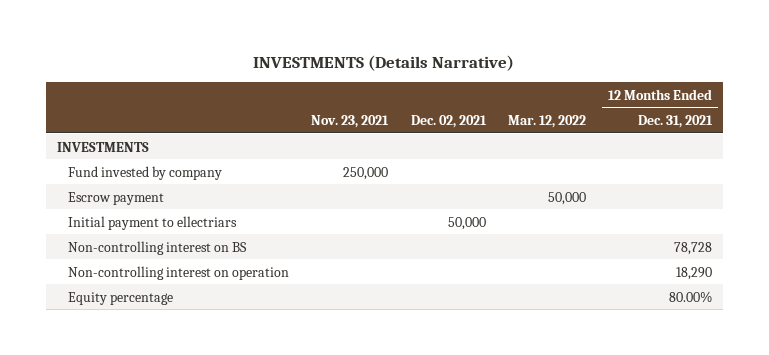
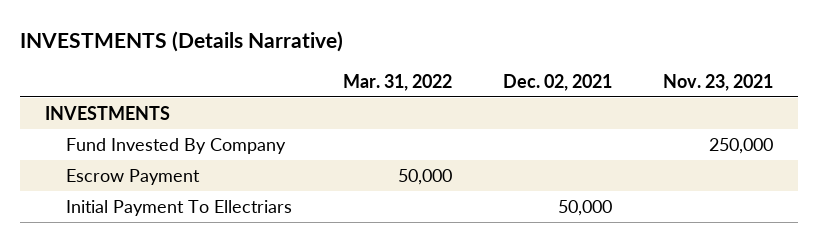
- | Nov. 23, 2021 | Dec. 02, 2021 | Mar. 12, 2022 | 12 Months Ended Dec. 31, 2021
+ | Mar. 31, 2022 | Dec. 02, 2021 | Nov. 23, 2021
- Fund invested by company | 250,000 | | |
- Escrow payment | | | 50,000 |
- Initial payment to ellectriars | | 50,000 | |
- Non-controlling interest on BS | | | | 78,728
- Non-controlling interest on operation | | | | 18,290
- Equity percentage | | | | 80.00%
+ Fund Invested By Company | | | 250,000
+ Escrow Payment | 50,000 | |
+ Initial Payment To Ellectriars | | 50,000 |

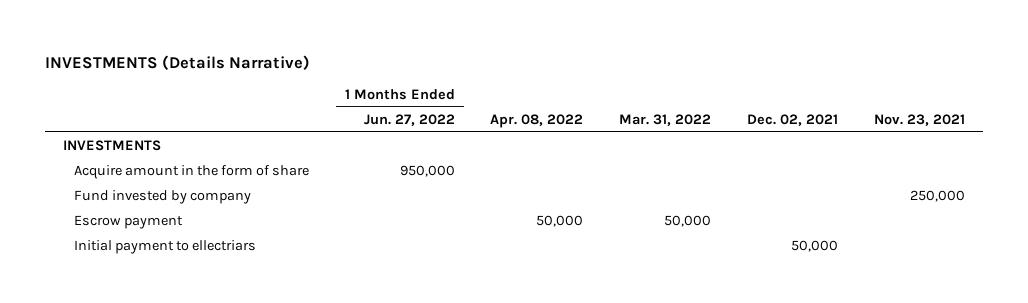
- | Mar. 31, 2022 | Dec. 02, 2021 | Nov. 23, 2021
+ | 1 Months Ended Jun. 27, 2022 | Apr. 08, 2022 | Mar. 31, 2022 | Dec. 02, 2021 | Nov. 23, 2021
- Fund Invested By Company | | | 250,000
- Escrow Payment | 50,000 | |
- Initial Payment To Ellectriars | | 50,000 |
+ Acquire amount in the form of share | 950,000 | | | |
+ Fund invested by company | | | | | 250,000
+ Escrow payment | | 50,000 | 50,000 | |
+ Initial payment to ellectriars | | | | 50,000 |

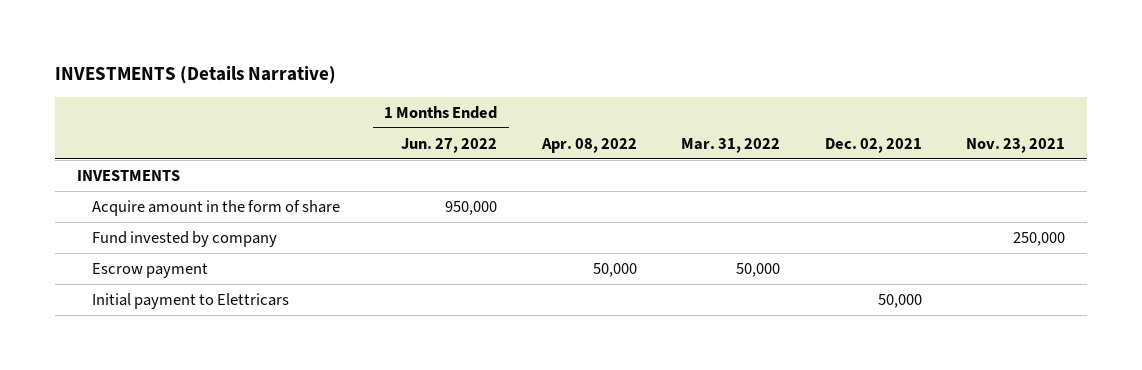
- Initial payment to ellectriars | | | | 50,000 |
+ Initial payment to Elettricars | | | | 50,000 |

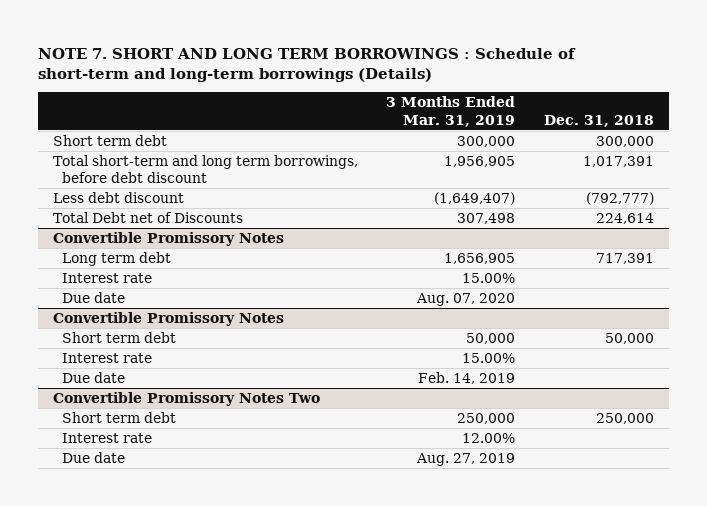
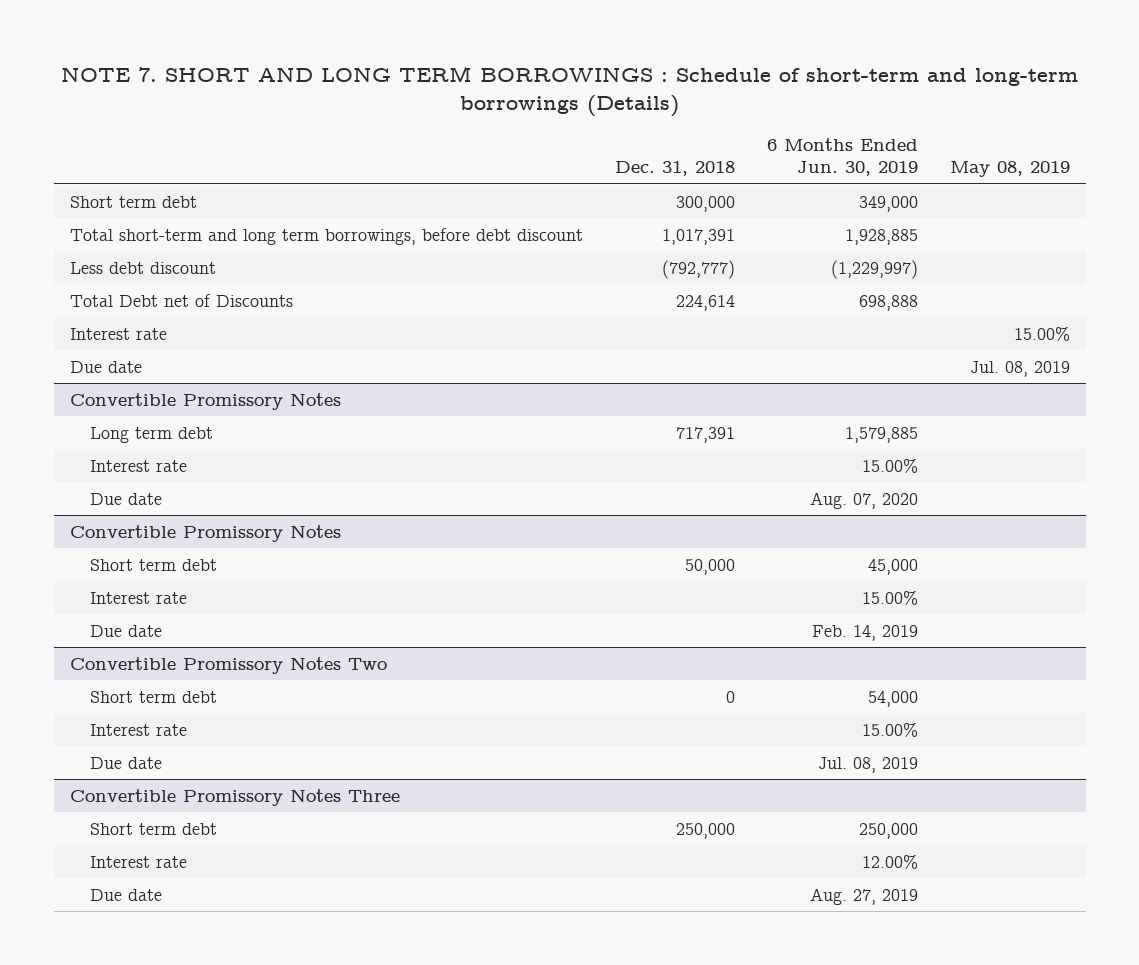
- | 3 Months Ended Mar. 31, 2019 | Dec. 31, 2018
+ | Dec. 31, 2018 | 6 Months Ended Jun. 30, 2019 | May 08, 2019
+ Interest rate | | | 15.00%
+ Due date | | | Jul. 08, 2019
@ Convertible Promissory Notes Two
- Short term debt | 250,000 | 250,000
+ Short term debt | 0 | 54,000 |
+ Convertible Promissory Notes Three
+ Short term debt | 250,000 | 250,000 |
+ Interest rate | | 12.00% |
+ Due date | | Aug. 27, 2019 |

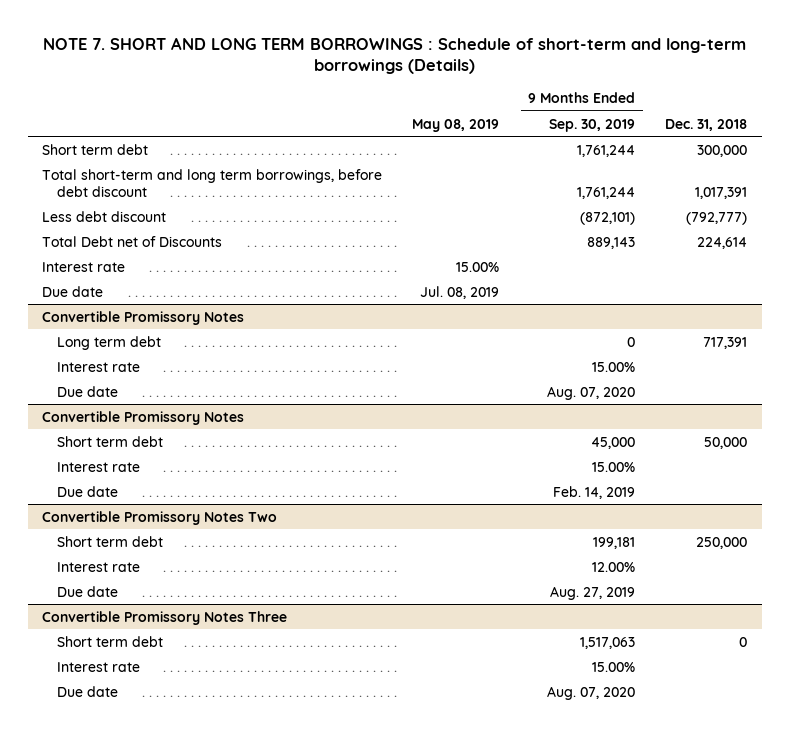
- | Dec. 31, 2018 | 6 Months Ended Jun. 30, 2019 | May 08, 2019
+ | May 08, 2019 | 9 Months Ended Sep. 30, 2019 | Dec. 31, 2018
@ Convertible Promissory Notes Two
- Short term debt | 0 | 54,000 |
+ Short term debt | | 199,181 | 250,000
@ Convertible Promissory Notes Three
- Short term debt | 250,000 | 250,000 |
+ Short term debt | | 1,517,063 | 0

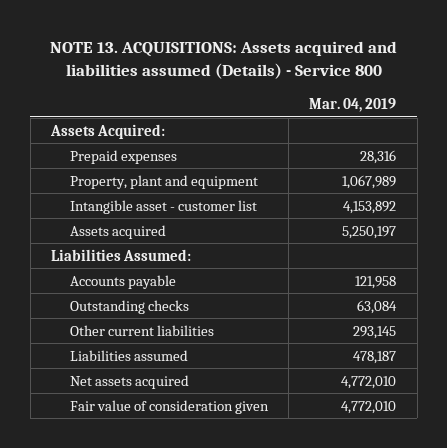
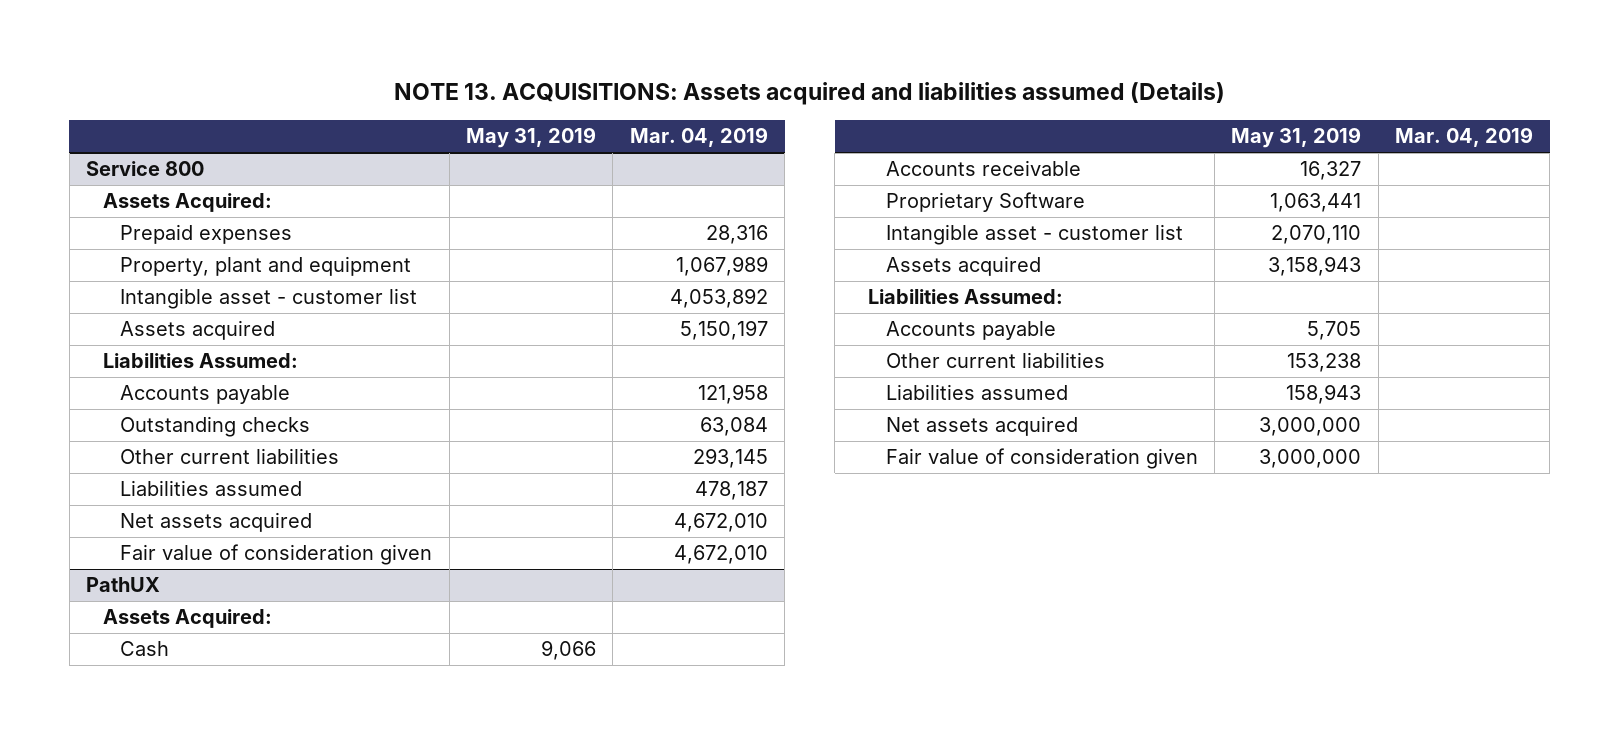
- NOTE 13. ACQUISITIONS: Assets acquired and liabilities assumed (Details) - Service 800
+ NOTE 13. ACQUISITIONS: Assets acquired and liabilities assumed (Details)
- | Mar. 04, 2019
+ | May 31, 2019 | Mar. 04, 2019
+ Service 800
- Intangible asset - customer list | 4,153,892
- Assets acquired | 5,250,197
+ Intangible asset - customer list | | 4,053,892
+ Assets acquired | | 5,150,197
- Net assets acquired | 4,772,010
- Fair value of consideration given | 4,772,010
+ Net assets acquired | | 4,672,010
+ Fair value of consideration given | | 4,672,010
+ PathUX
+ Assets Acquired:
+ Cash | 9,066 |
+ Accounts receivable | 16,327 |
+ Proprietary Software | 1,063,441 |
+ Intangible asset - customer list | 2,070,110 |
+ Assets acquired | 3,158,943 |
+ Liabilities Assumed:
+ Accounts payable | 5,705 |
+ Other current liabilities | 153,238 |
+ Liabilities assumed | 158,943 |
+ Net assets acquired | 3,000,000 |
+ Fair value of consideration given | 3,000,000 |

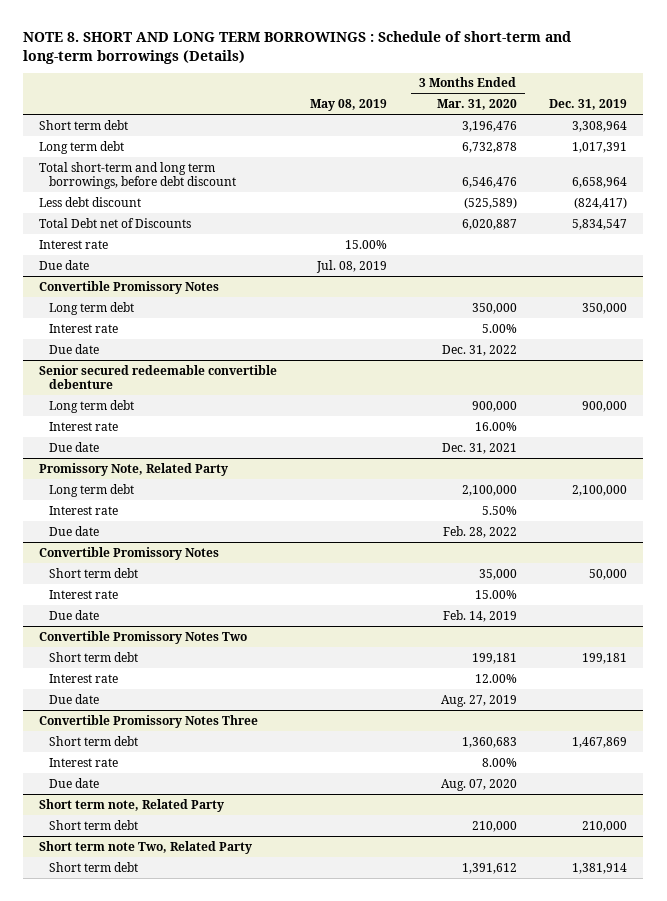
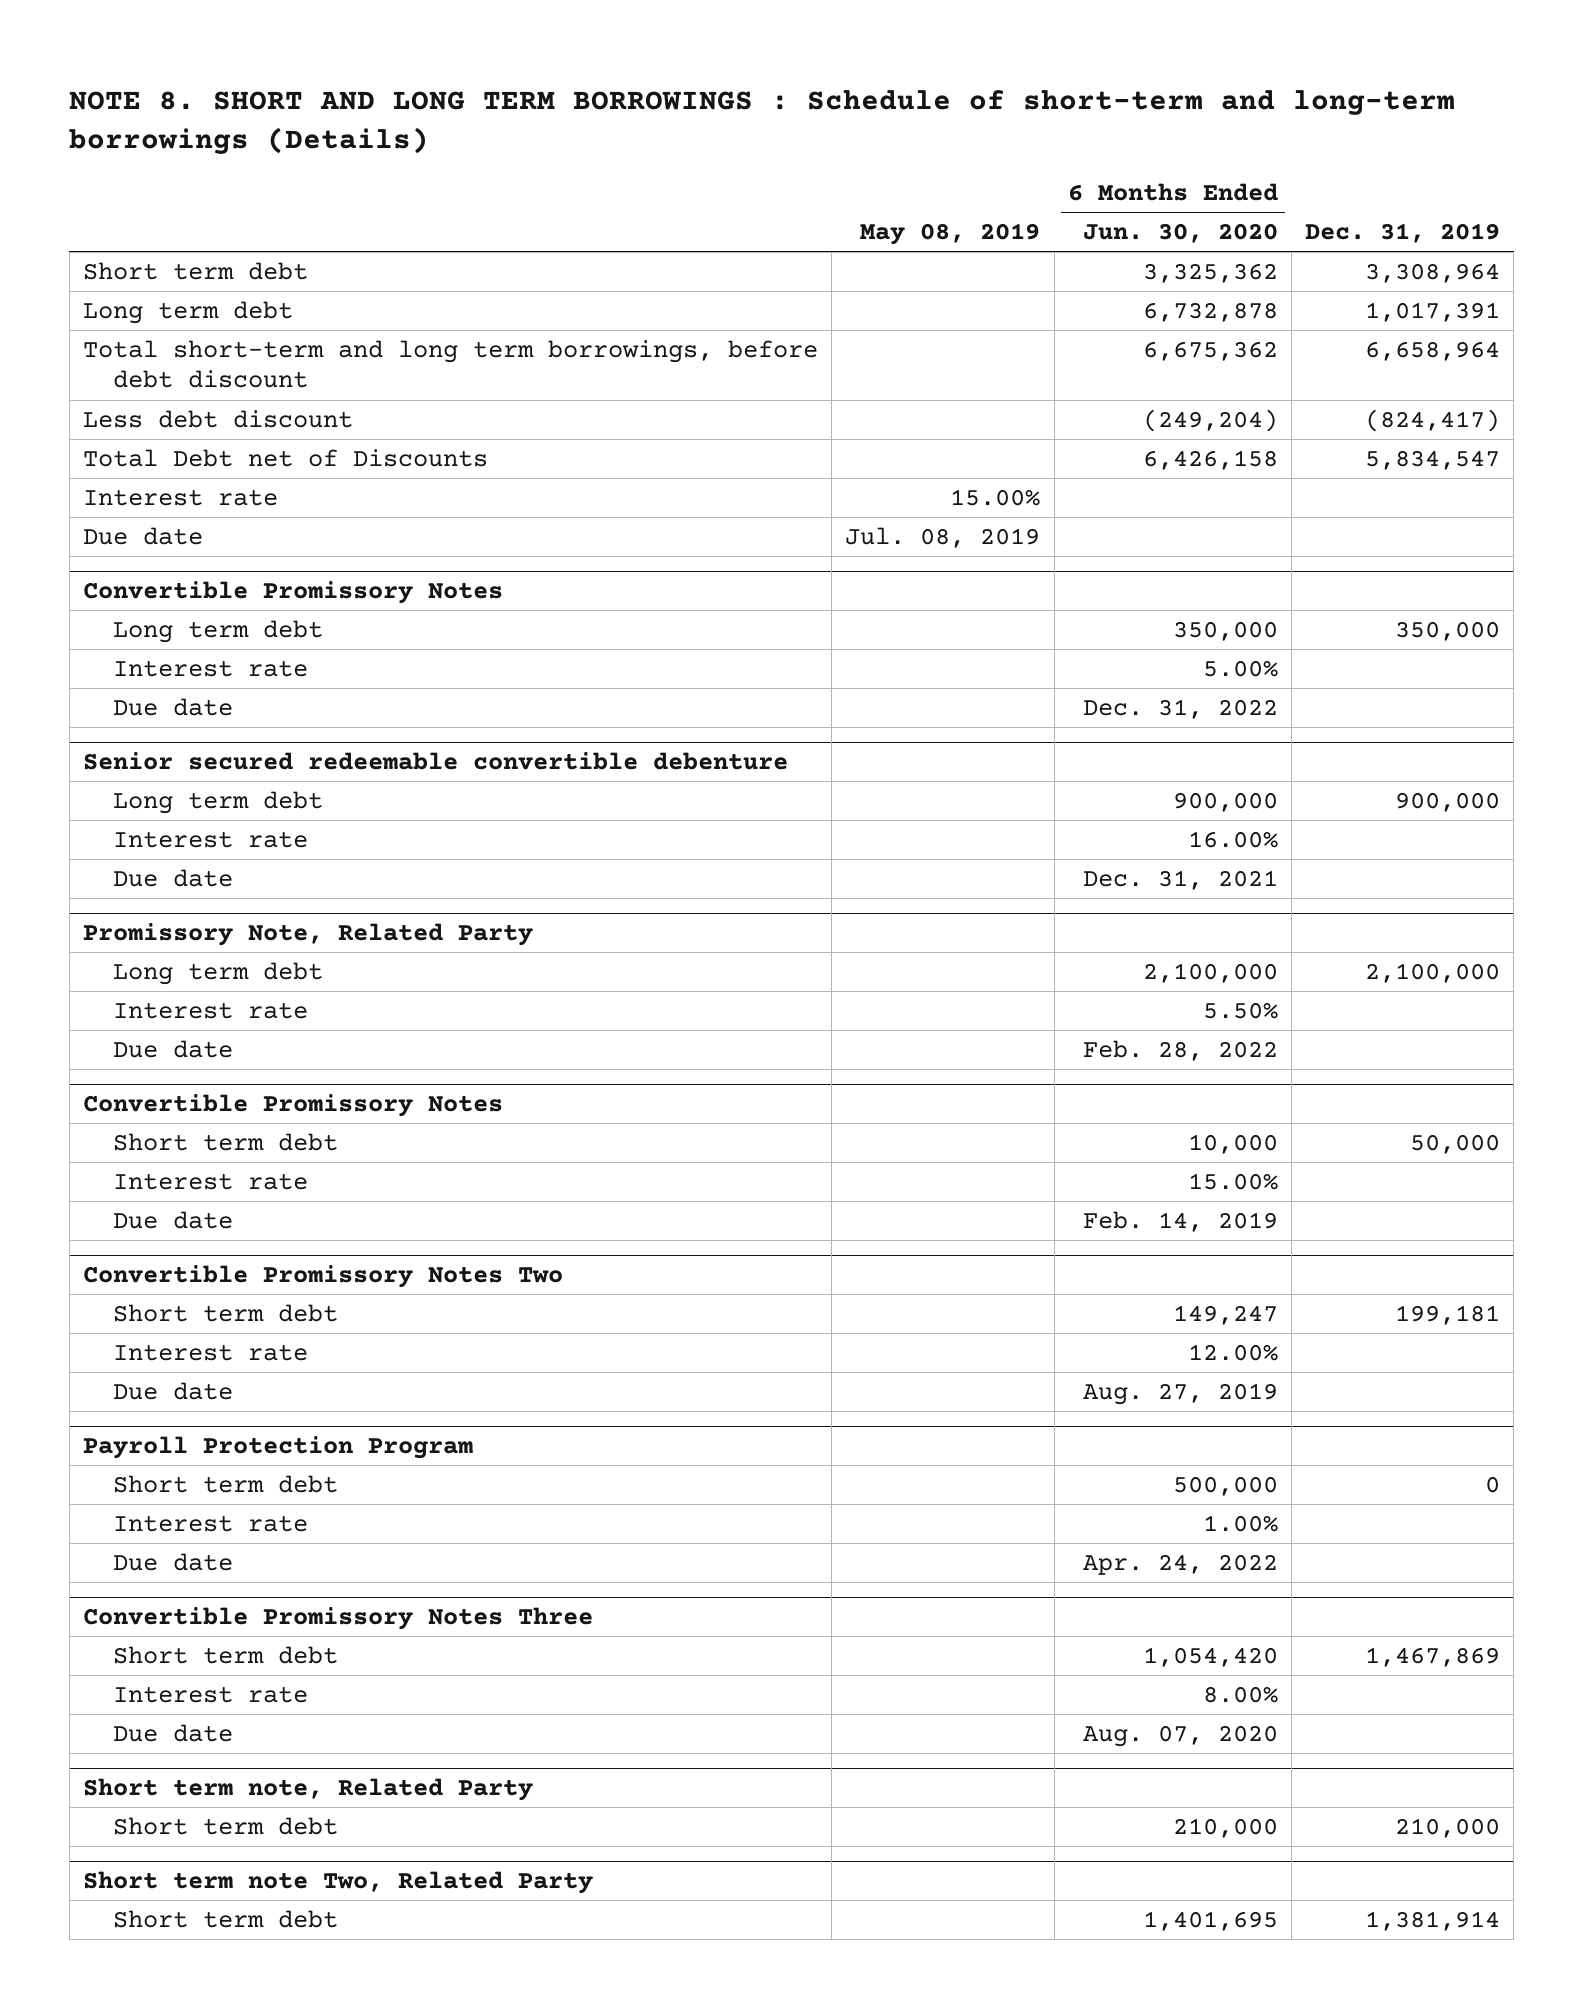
- | May 08, 2019 | 3 Months Ended Mar. 31, 2020 | Dec. 31, 2019
+ | May 08, 2019 | 6 Months Ended Jun. 30, 2020 | Dec. 31, 2019
+ Payroll Protection Program
+ Short term debt | | 500,000 | 0
+ Interest rate | | 1.00% |
+ Due date | | Apr. 24, 2022 |

